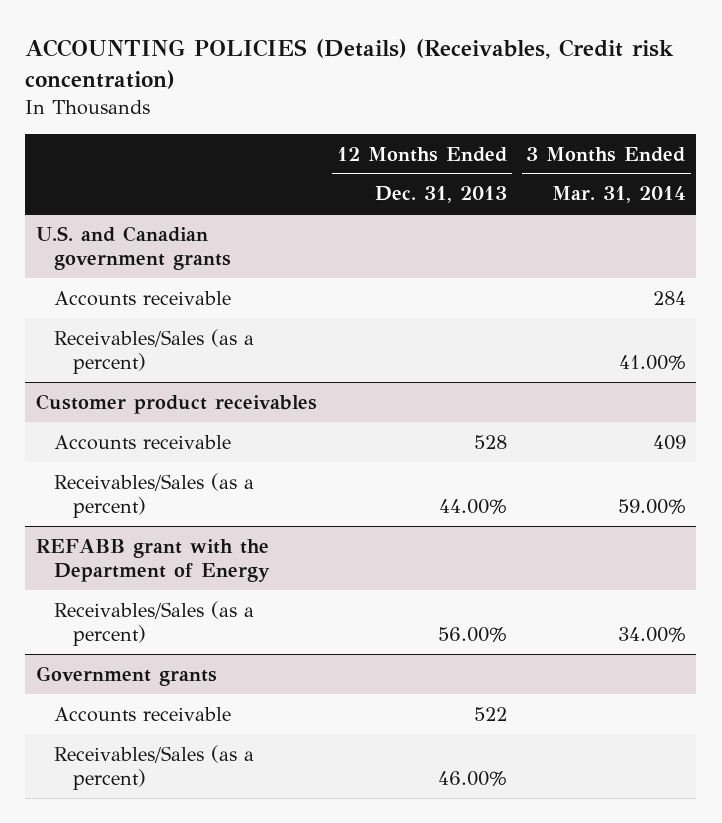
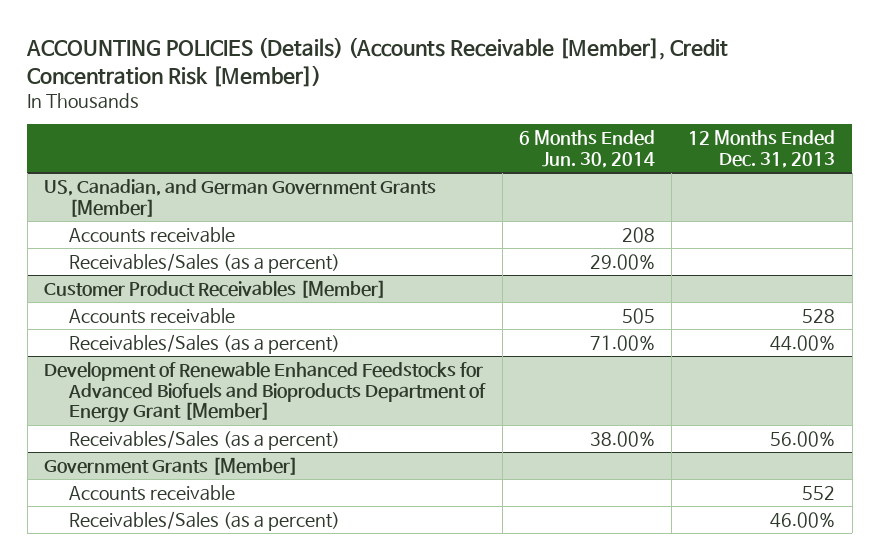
- ACCOUNTING POLICIES (Details) (Receivables, Credit risk concentration)
+ ACCOUNTING POLICIES (Details) (Accounts Receivable [Member], Credit Concentration Risk [Member])
- | 12 Months Ended Dec. 31, 2013 | 3 Months Ended Mar. 31, 2014
+ | 6 Months Ended Jun. 30, 2014 | 12 Months Ended Dec. 31, 2013
- U.S. and Canadian government grants
+ US, Canadian, and German Government Grants [Member]
- Customer product receivables
+ Customer Product Receivables [Member]
- REFABB grant with the Department of Energy
+ Development of Renewable Enhanced Feedstocks for Advanced Biofuels and Bioproducts Department of Energy Grant [Member]
- Government grants
- Accounts receivable | 522 |
+ Government Grants [Member]
+ Accounts receivable | | 552

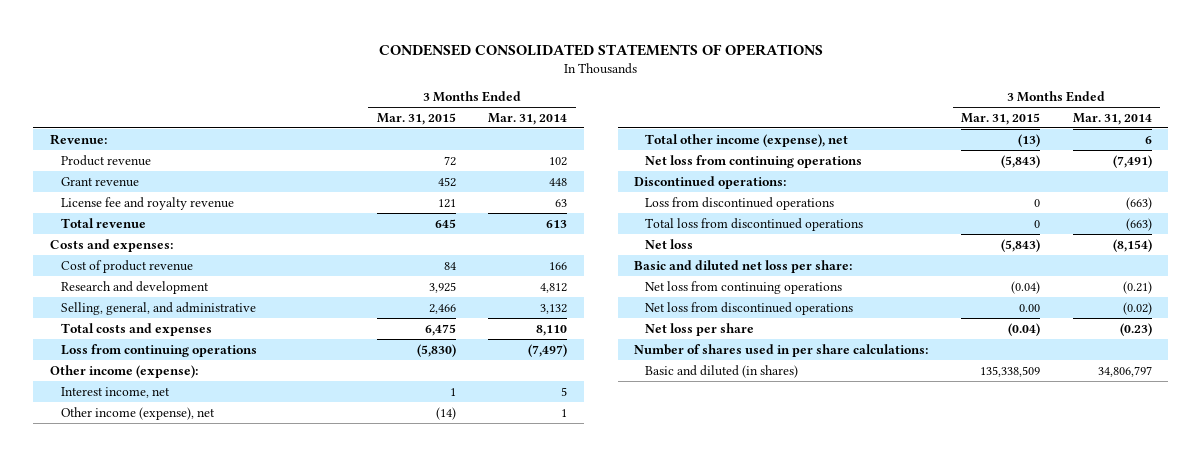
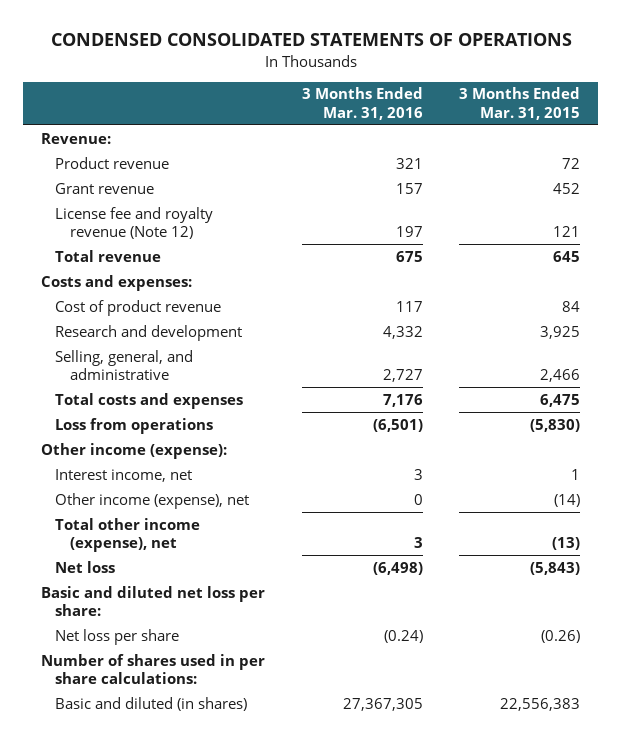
- | 3 Months Ended Mar. 31, 2015 | 3 Months Ended Mar. 31, 2014
+ | 3 Months Ended Mar. 31, 2016 | 3 Months Ended Mar. 31, 2015
- License fee and royalty revenue | 121 | 63
+ License fee and royalty revenue (Note 12) | 197 | 121
- Loss from continuing operations | (5,830) | (7,497)
+ Loss from operations | (6,501) | (5,830)
- Net loss from continuing operations | (5,843) | (7,491)
- Discontinued operations:
- Loss from discontinued operations | 0 | (663)
- Total loss from discontinued operations | 0 | (663)
- Net loss from continuing operations | (0.04) | (0.21)
- Net loss from discontinued operations | 0.00 | (0.02)
- Net loss per share | (0.04) | (0.23)
+ Net loss per share | (0.24) | (0.26)
- Basic and diluted (in shares) | 135,338,509 | 34,806,797
+ Basic and diluted (in shares) | 27,367,305 | 22,556,383

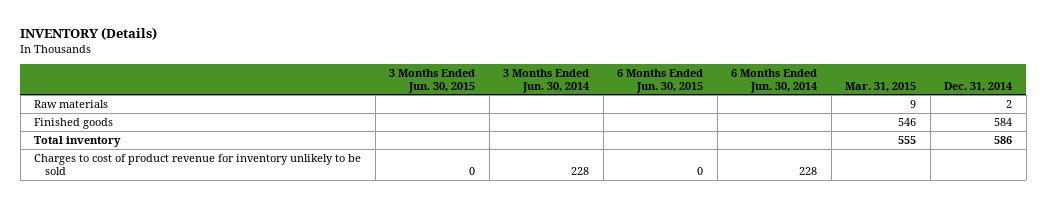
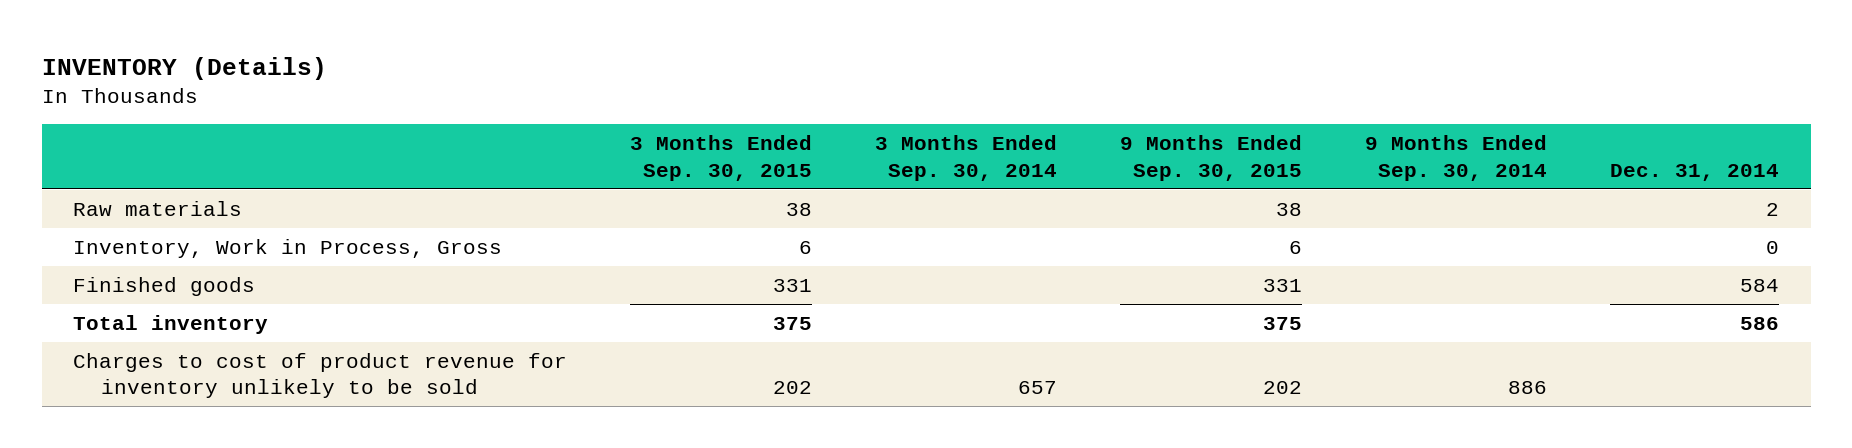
- | 3 Months Ended Jun. 30, 2015 | 3 Months Ended Jun. 30, 2014 | 6 Months Ended Jun. 30, 2015 | 6 Months Ended Jun. 30, 2014 | Mar. 31, 2015 | Dec. 31, 2014
+ | 3 Months Ended Sep. 30, 2015 | 3 Months Ended Sep. 30, 2014 | 9 Months Ended Sep. 30, 2015 | 9 Months Ended Sep. 30, 2014 | Dec. 31, 2014
+ Inventory, Work in Process, Gross | 6 | | 6 | | 0

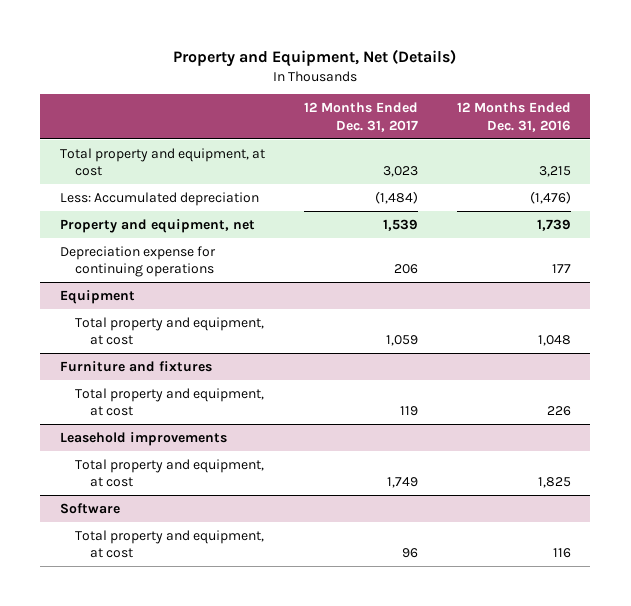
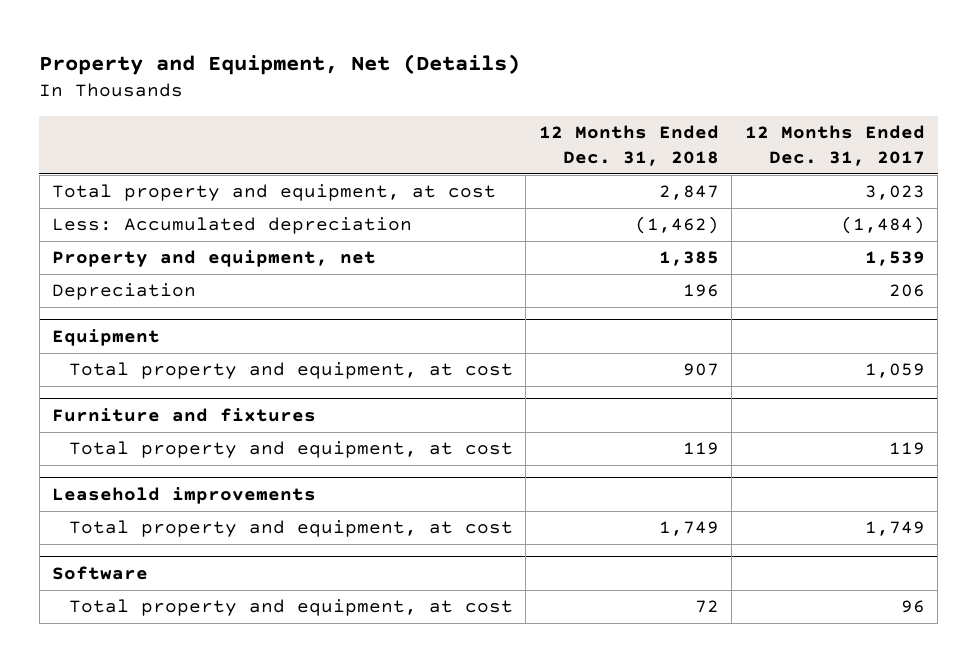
- | 12 Months Ended Dec. 31, 2017 | 12 Months Ended Dec. 31, 2016
+ | 12 Months Ended Dec. 31, 2018 | 12 Months Ended Dec. 31, 2017
- Depreciation expense for continuing operations | 206 | 177
+ Depreciation | 196 | 206

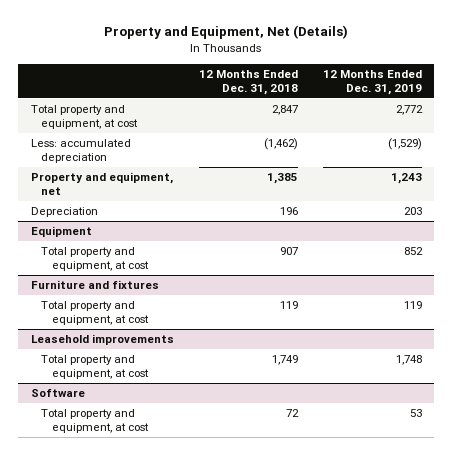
- | 12 Months Ended Dec. 31, 2018 | 12 Months Ended Dec. 31, 2017
+ | 12 Months Ended Dec. 31, 2018 | 12 Months Ended Dec. 31, 2019
- Less: Accumulated depreciation | (1,462) | (1,484)
+ Less: accumulated depreciation | (1,462) | (1,529)

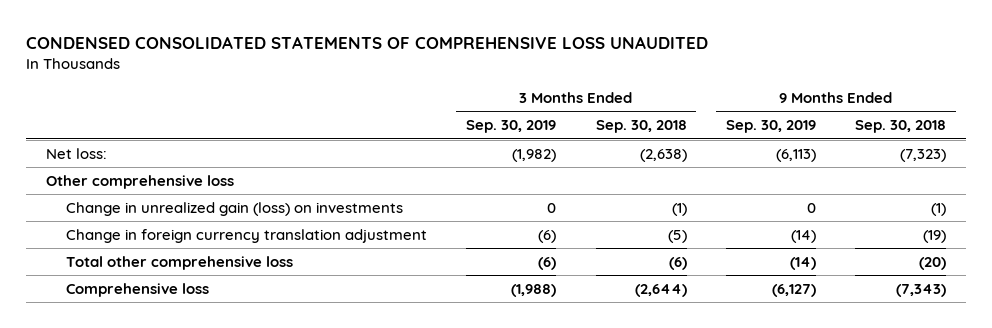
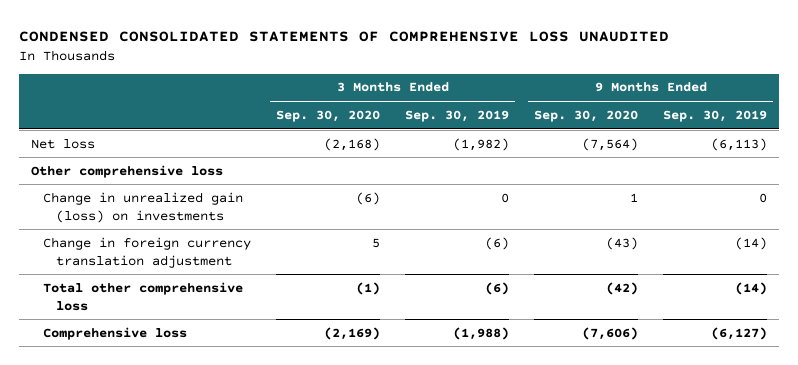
- | 3 Months Ended Sep. 30, 2019 | 3 Months Ended Sep. 30, 2018 | 9 Months Ended Sep. 30, 2019 | 9 Months Ended Sep. 30, 2018
+ | 3 Months Ended Sep. 30, 2020 | 3 Months Ended Sep. 30, 2019 | 9 Months Ended Sep. 30, 2020 | 9 Months Ended Sep. 30, 2019
- Net loss: | (1,982) | (2,638) | (6,113) | (7,323)
+ Net loss | (2,168) | (1,982) | (7,564) | (6,113)

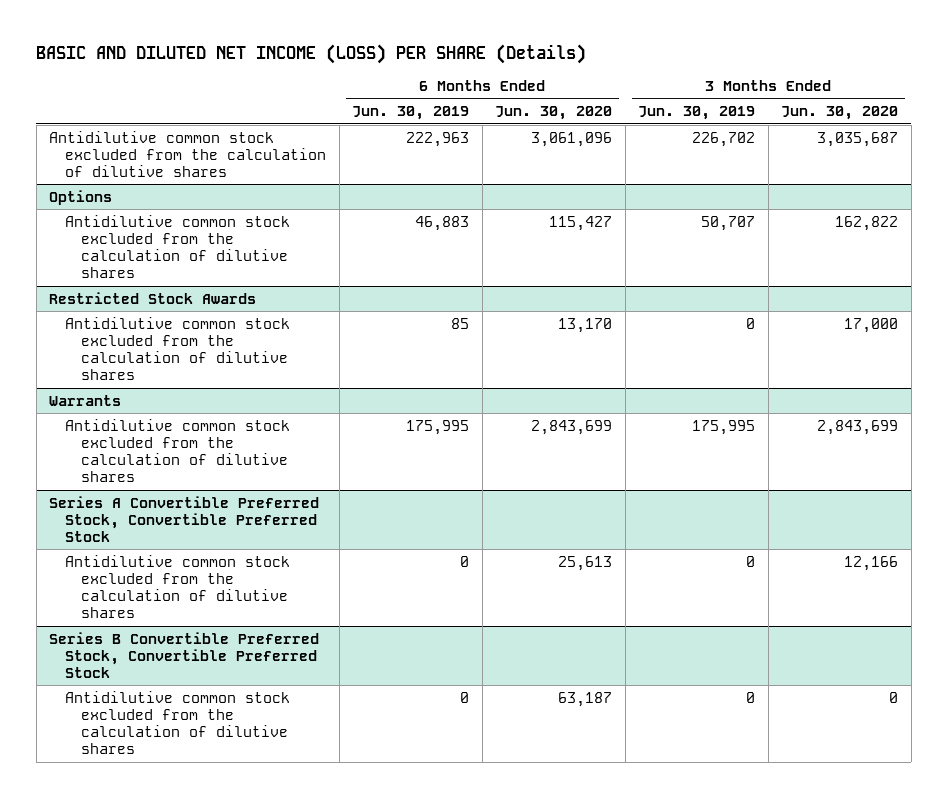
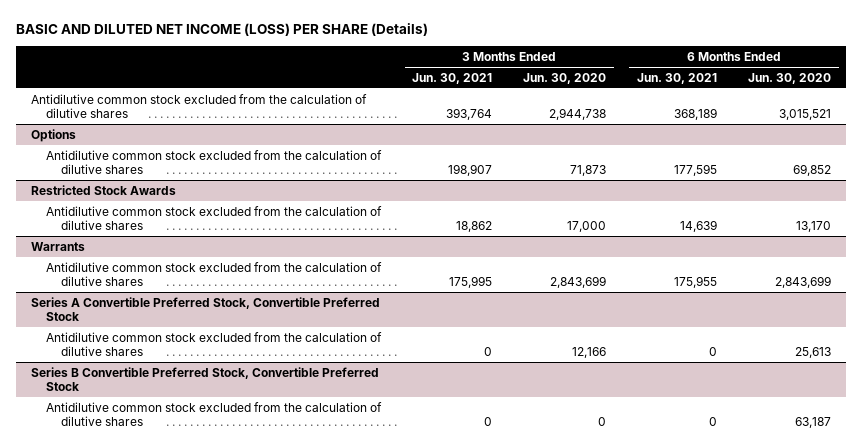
- | 6 Months Ended Jun. 30, 2019 | 6 Months Ended Jun. 30, 2020 | 3 Months Ended Jun. 30, 2019 | 3 Months Ended Jun. 30, 2020
+ | 3 Months Ended Jun. 30, 2021 | 3 Months Ended Jun. 30, 2020 | 6 Months Ended Jun. 30, 2021 | 6 Months Ended Jun. 30, 2020
- Antidilutive common stock excluded from the calculation of dilutive shares | 222,963 | 3,061,096 | 226,702 | 3,035,687
+ Antidilutive common stock excluded from the calculation of dilutive shares | 393,764 | 2,944,738 | 368,189 | 3,015,521
@ Options
- Antidilutive common stock excluded from the calculation of dilutive shares | 46,883 | 115,427 | 50,707 | 162,822
+ Antidilutive common stock excluded from the calculation of dilutive shares | 198,907 | 71,873 | 177,595 | 69,852

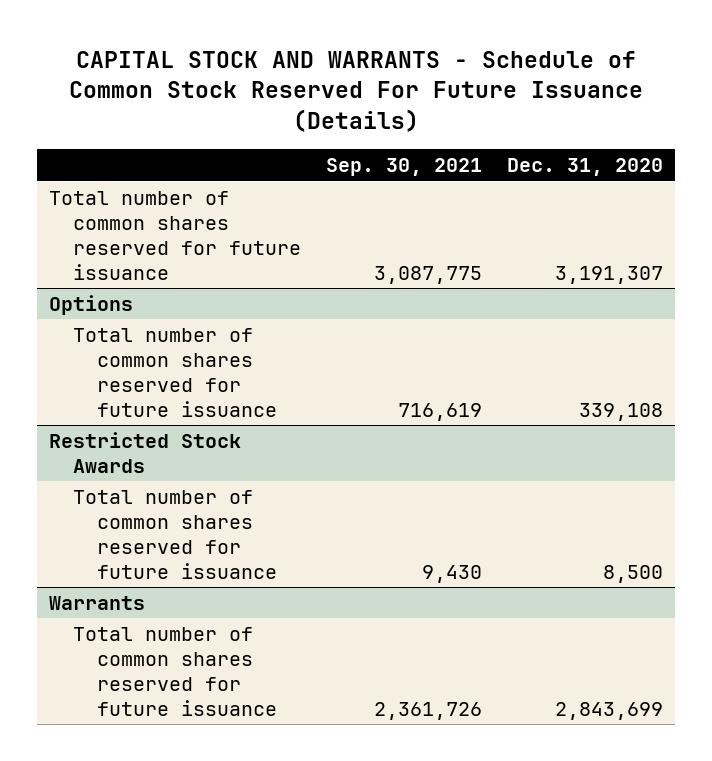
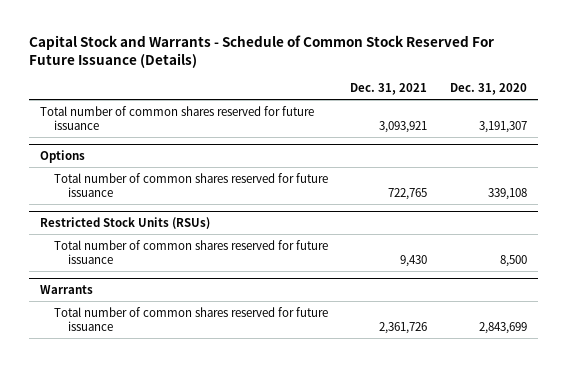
- CAPITAL STOCK AND WARRANTS - Schedule of Common Stock Reserved For Future Issuance (Details)
+ Capital Stock and Warrants - Schedule of Common Stock Reserved For Future Issuance (Details)
- | Sep. 30, 2021 | Dec. 31, 2020
+ | Dec. 31, 2021 | Dec. 31, 2020
- Restricted Stock Awards
+ Restricted Stock Units (RSUs)

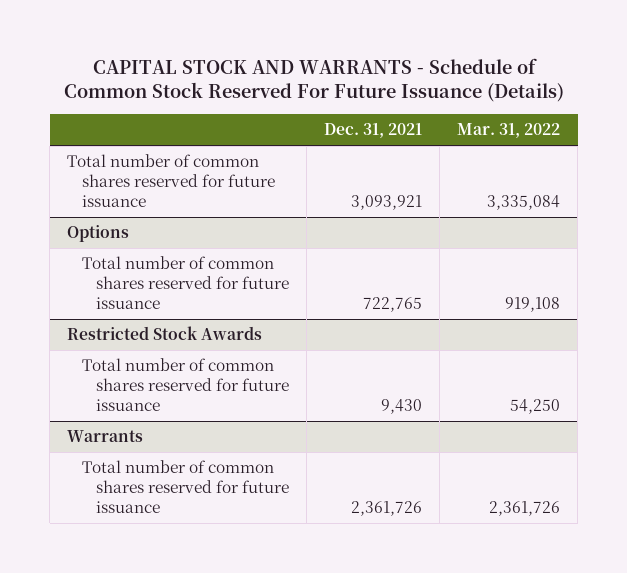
- Capital Stock and Warrants - Schedule of Common Stock Reserved For Future Issuance (Details)
+ CAPITAL STOCK AND WARRANTS - Schedule of Common Stock Reserved For Future Issuance (Details)
- | Dec. 31, 2021 | Dec. 31, 2020
+ | Dec. 31, 2021 | Mar. 31, 2022
- Restricted Stock Units (RSUs)
+ Restricted Stock Awards

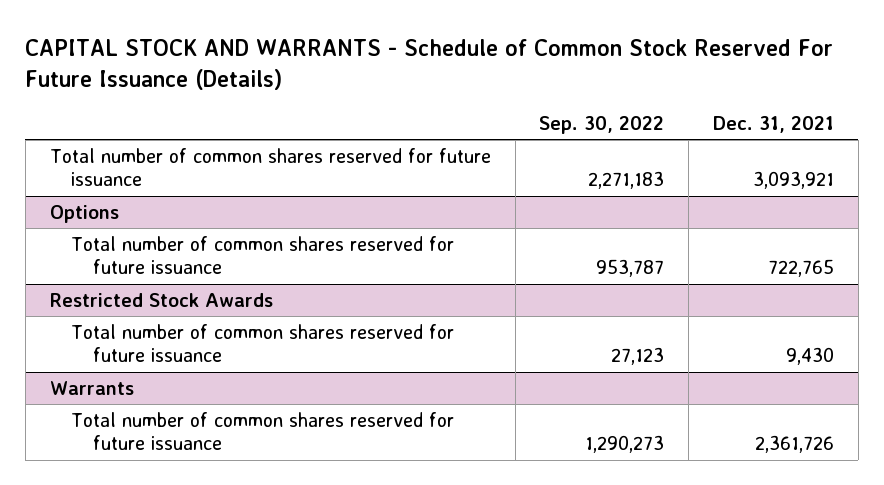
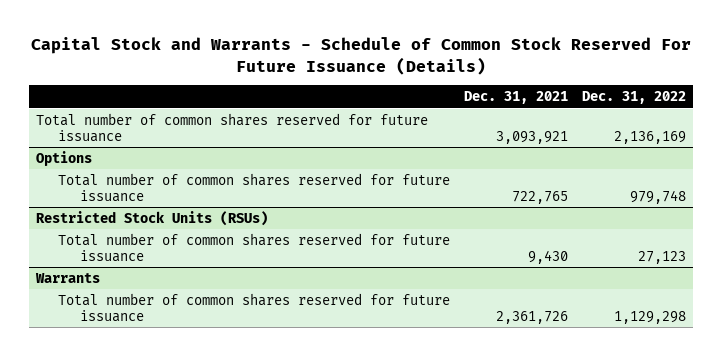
- CAPITAL STOCK AND WARRANTS - Schedule of Common Stock Reserved For Future Issuance (Details)
+ Capital Stock and Warrants - Schedule of Common Stock Reserved For Future Issuance (Details)
- | Sep. 30, 2022 | Dec. 31, 2021
+ | Dec. 31, 2021 | Dec. 31, 2022
- Restricted Stock Awards
+ Restricted Stock Units (RSUs)

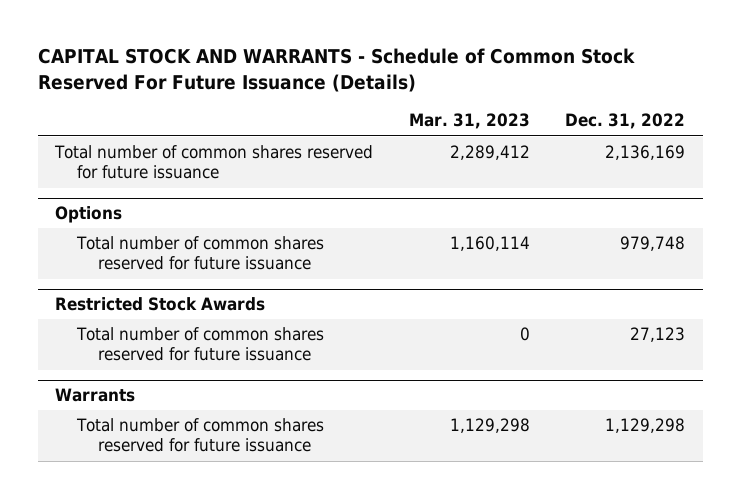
- Capital Stock and Warrants - Schedule of Common Stock Reserved For Future Issuance (Details)
+ CAPITAL STOCK AND WARRANTS - Schedule of Common Stock Reserved For Future Issuance (Details)
- | Dec. 31, 2021 | Dec. 31, 2022
+ | Mar. 31, 2023 | Dec. 31, 2022
- Restricted Stock Units (RSUs)
+ Restricted Stock Awards

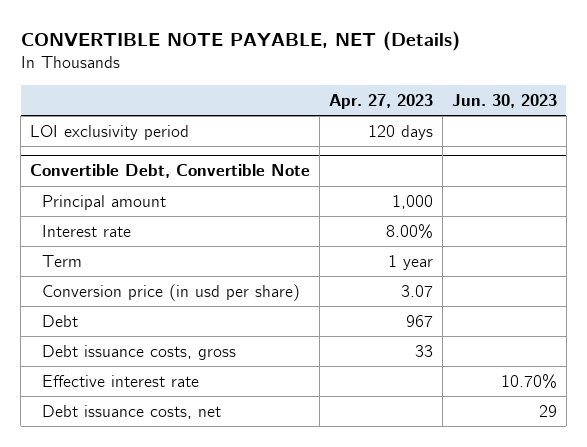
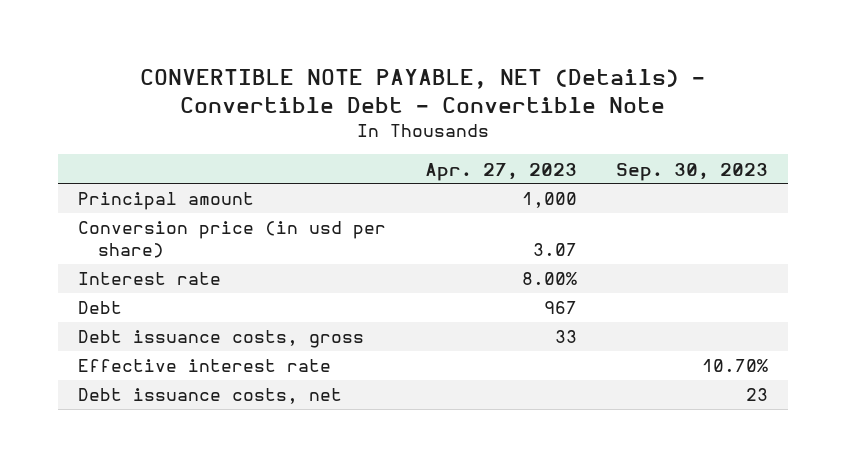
- CONVERTIBLE NOTE PAYABLE, NET (Details)
+ CONVERTIBLE NOTE PAYABLE, NET (Details) - Convertible Debt - Convertible Note
- | Apr. 27, 2023 | Jun. 30, 2023
+ | Apr. 27, 2023 | Sep. 30, 2023
- LOI exclusivity period | 120 days |
- Convertible Debt, Convertible Note
- Interest rate | 8.00% |
- Term | 1 year |
+ Interest rate | 8.00% |

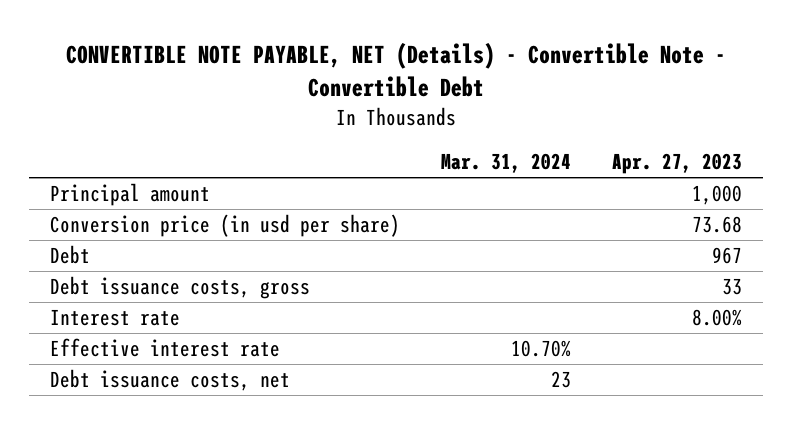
- CONVERTIBLE NOTE PAYABLE, NET (Details) - Convertible Debt - Convertible Note
+ CONVERTIBLE NOTE PAYABLE, NET (Details) - Convertible Note - Convertible Debt
- | Apr. 27, 2023 | Sep. 30, 2023
+ | Mar. 31, 2024 | Apr. 27, 2023
- Conversion price (in usd per share) | 3.07 |
+ Conversion price (in usd per share) | | 73.68
moved down: Interest rate | | 8.00%

